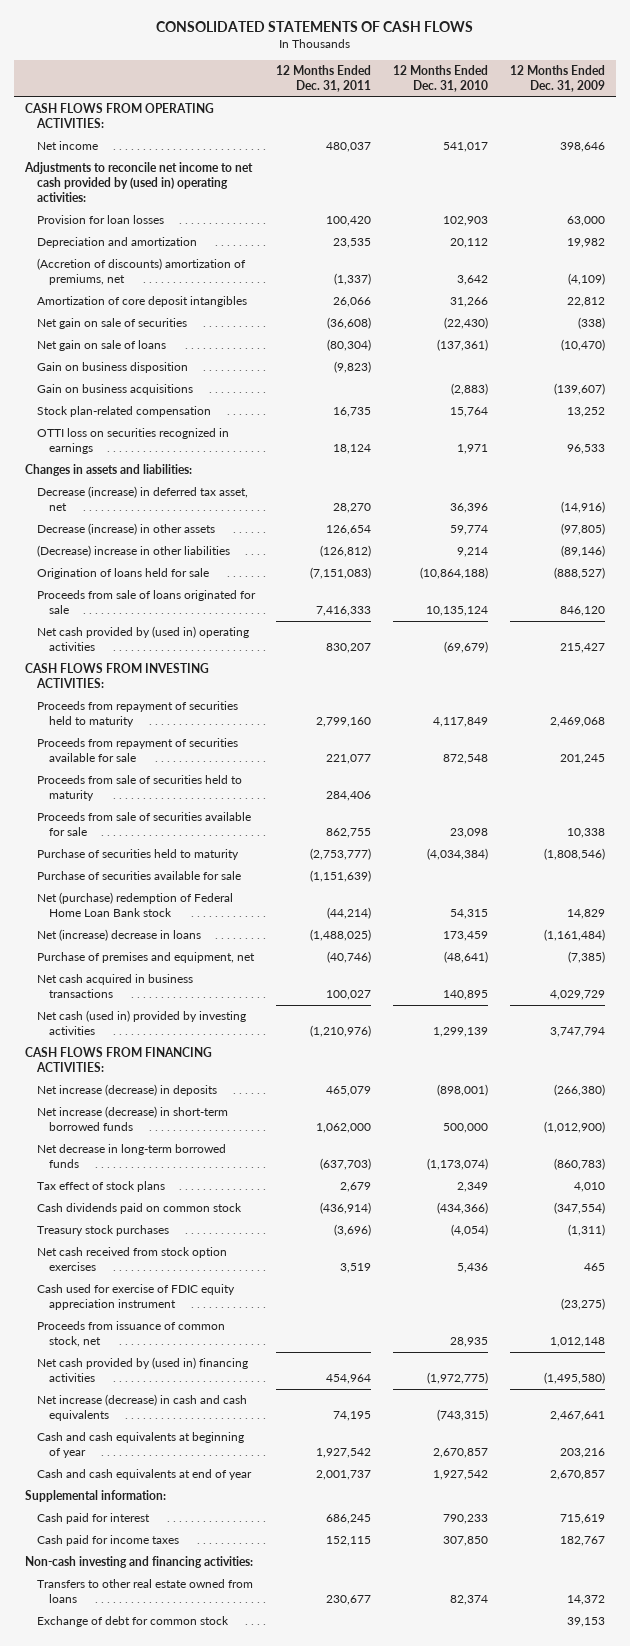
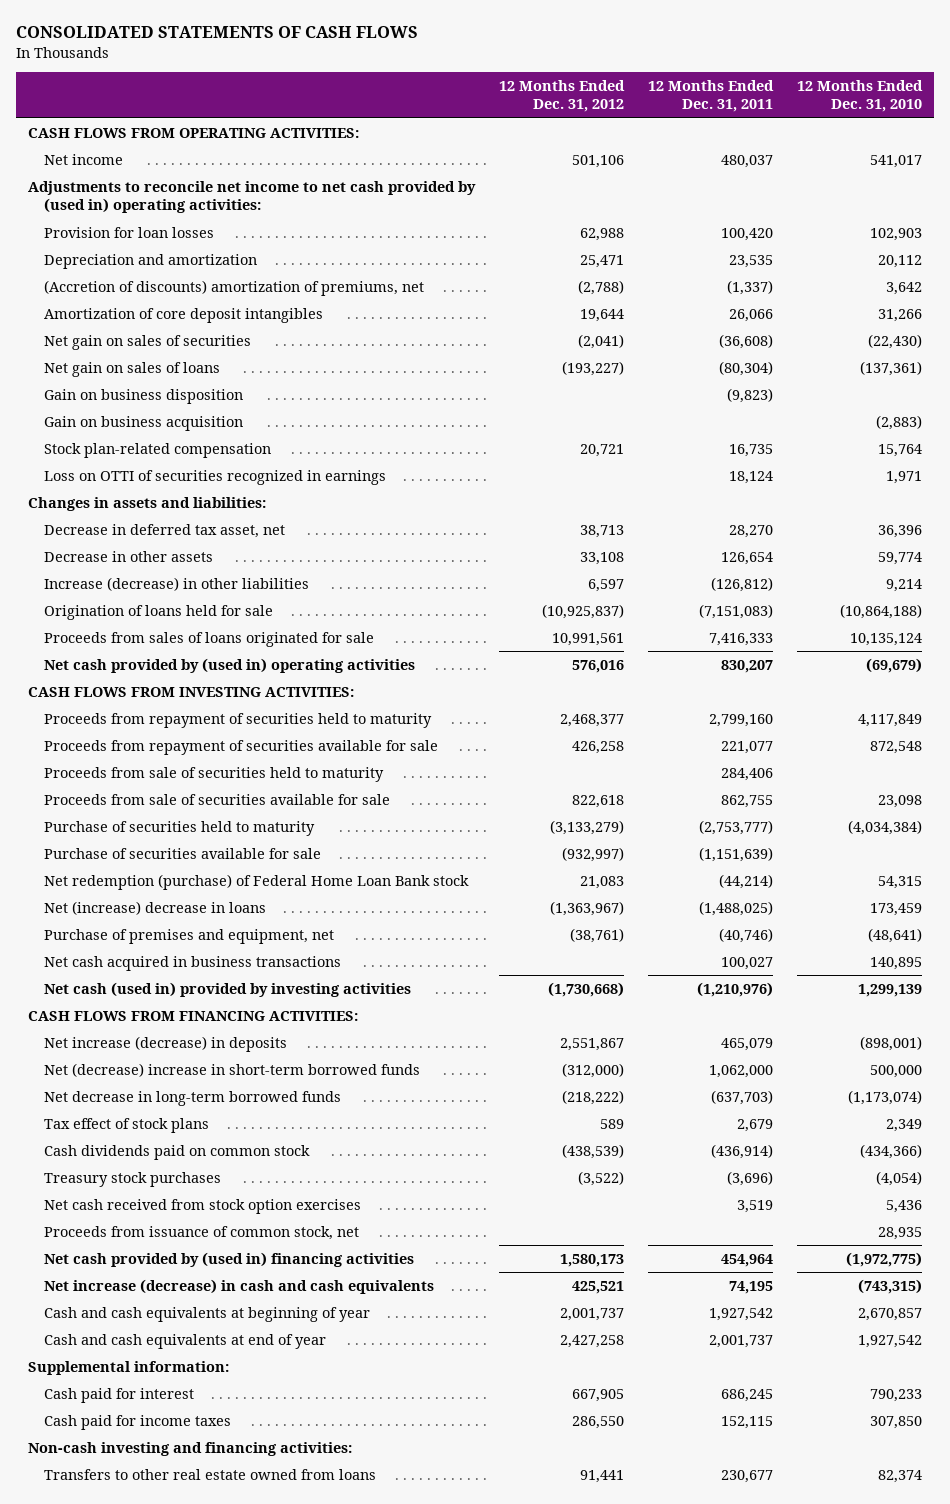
- | 12 Months Ended Dec. 31, 2011 | 12 Months Ended Dec. 31, 2010 | 12 Months Ended Dec. 31, 2009
+ | 12 Months Ended Dec. 31, 2012 | 12 Months Ended Dec. 31, 2011 | 12 Months Ended Dec. 31, 2010
- Net gain on sale of securities | (36,608) | (22,430) | (338)
- Net gain on sale of loans | (80,304) | (137,361) | (10,470)
+ Net gain on sales of securities | (2,041) | (36,608) | (22,430)
+ Net gain on sales of loans | (193,227) | (80,304) | (137,361)
- Gain on business acquisitions | | (2,883) | (139,607)
+ Gain on business acquisition | | | (2,883)
- OTTI loss on securities recognized in earnings | 18,124 | 1,971 | 96,533
+ Loss on OTTI of securities recognized in earnings | | 18,124 | 1,971
- Decrease (increase) in deferred tax asset, net | 28,270 | 36,396 | (14,916)
- Decrease (increase) in other assets | 126,654 | 59,774 | (97,805)
- (Decrease) increase in other liabilities | (126,812) | 9,214 | (89,146)
+ Decrease in deferred tax asset, net | 38,713 | 28,270 | 36,396
+ Decrease in other assets | 33,108 | 126,654 | 59,774
+ Increase (decrease) in other liabilities | 6,597 | (126,812) | 9,214
- Proceeds from sale of loans originated for sale | 7,416,333 | 10,135,124 | 846,120
+ Proceeds from sales of loans originated for sale | 10,991,561 | 7,416,333 | 10,135,124
- Net (purchase) redemption of Federal Home Loan Bank stock | (44,214) | 54,315 | 14,829
+ Net redemption (purchase) of Federal Home Loan Bank stock | 21,083 | (44,214) | 54,315
- Net increase (decrease) in short-term borrowed funds | 1,062,000 | 500,000 | (1,012,900)
+ Net (decrease) increase in short-term borrowed funds | (312,000) | 1,062,000 | 500,000
- Cash used for exercise of FDIC equity appreciation instrument | | | (23,275)
- Exchange of debt for common stock | | | 39,153

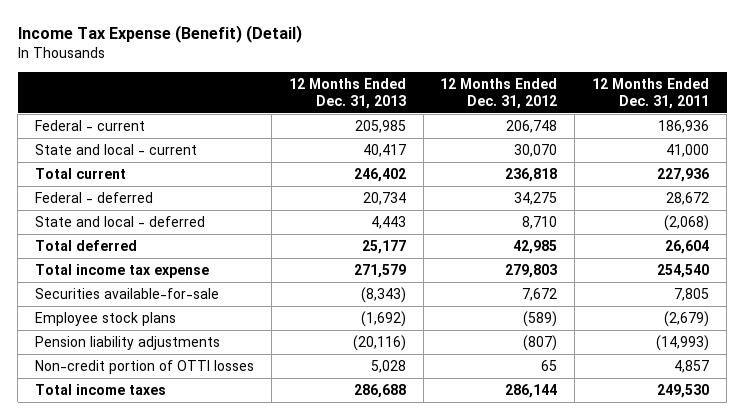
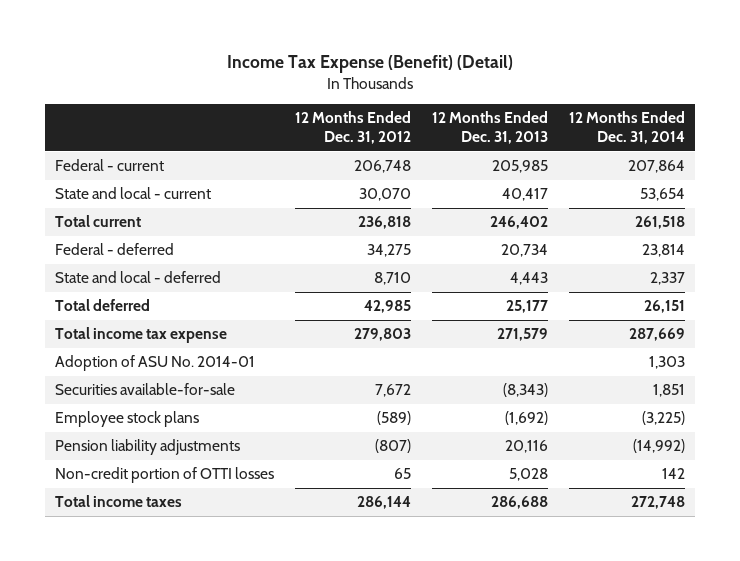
- | 12 Months Ended Dec. 31, 2013 | 12 Months Ended Dec. 31, 2012 | 12 Months Ended Dec. 31, 2011
+ | 12 Months Ended Dec. 31, 2012 | 12 Months Ended Dec. 31, 2013 | 12 Months Ended Dec. 31, 2014
+ Adoption of ASU No. 2014-01 | | | 1,303
- Pension liability adjustments | (20,116) | (807) | (14,993)
+ Pension liability adjustments | (807) | 20,116 | (14,992)

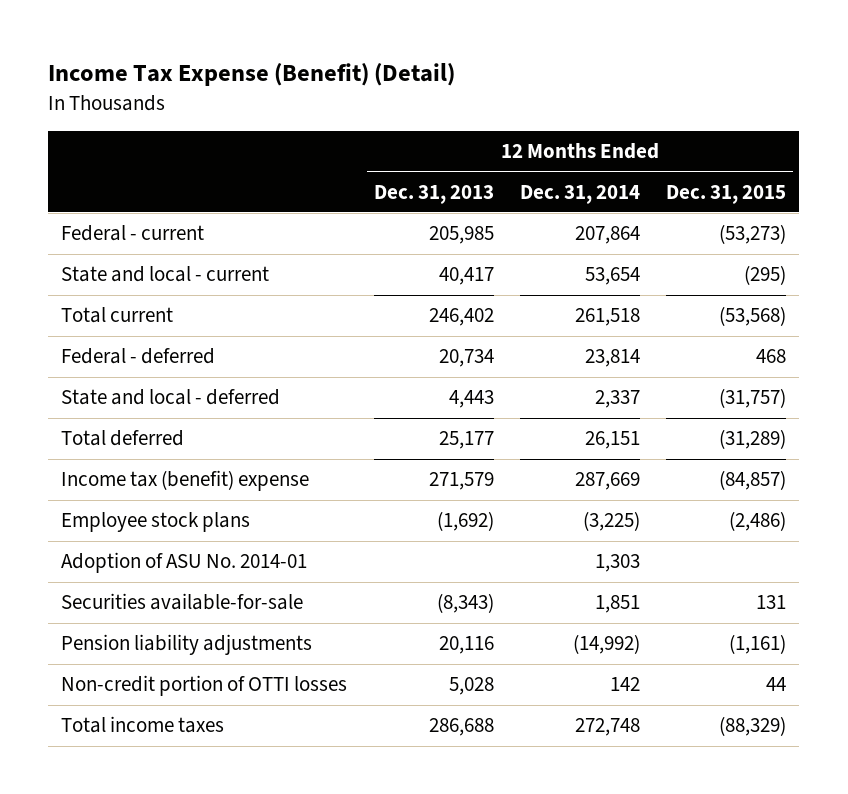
- | 12 Months Ended Dec. 31, 2012 | 12 Months Ended Dec. 31, 2013 | 12 Months Ended Dec. 31, 2014
+ | 12 Months Ended Dec. 31, 2013 | 12 Months Ended Dec. 31, 2014 | 12 Months Ended Dec. 31, 2015
- Total income tax expense | 279,803 | 271,579 | 287,669
+ Income tax (benefit) expense | 271,579 | 287,669 | (84,857)
moved up: Employee stock plans | (1,692) | (3,225) | (2,486)

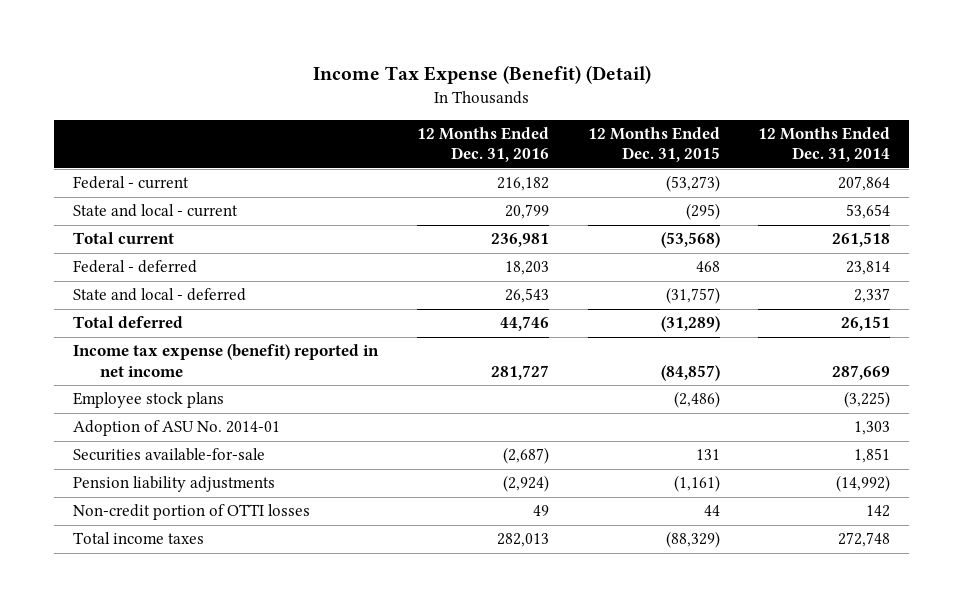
- | 12 Months Ended Dec. 31, 2013 | 12 Months Ended Dec. 31, 2014 | 12 Months Ended Dec. 31, 2015
+ | 12 Months Ended Dec. 31, 2016 | 12 Months Ended Dec. 31, 2015 | 12 Months Ended Dec. 31, 2014
- Income tax (benefit) expense | 271,579 | 287,669 | (84,857)
+ Income tax expense (benefit) reported in net income | 281,727 | (84,857) | 287,669

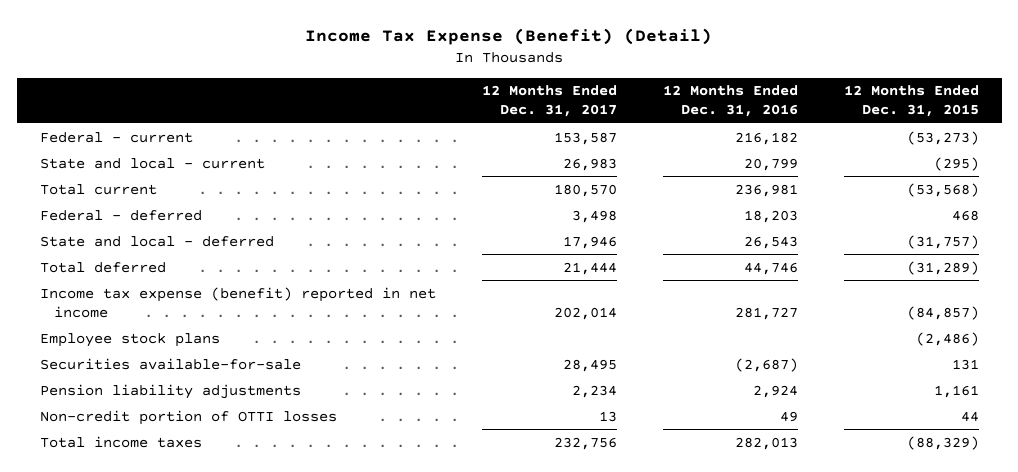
- | 12 Months Ended Dec. 31, 2016 | 12 Months Ended Dec. 31, 2015 | 12 Months Ended Dec. 31, 2014
+ | 12 Months Ended Dec. 31, 2017 | 12 Months Ended Dec. 31, 2016 | 12 Months Ended Dec. 31, 2015
- Adoption of ASU No. 2014-01 | | | 1,303
- Pension liability adjustments | (2,924) | (1,161) | (14,992)
+ Pension liability adjustments | 2,234 | 2,924 | 1,161

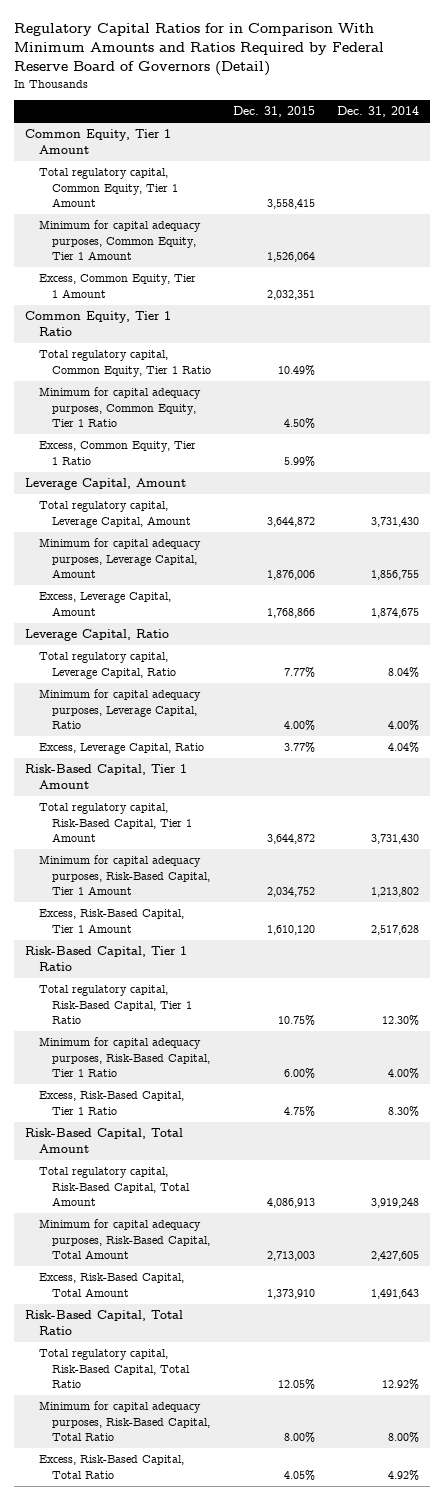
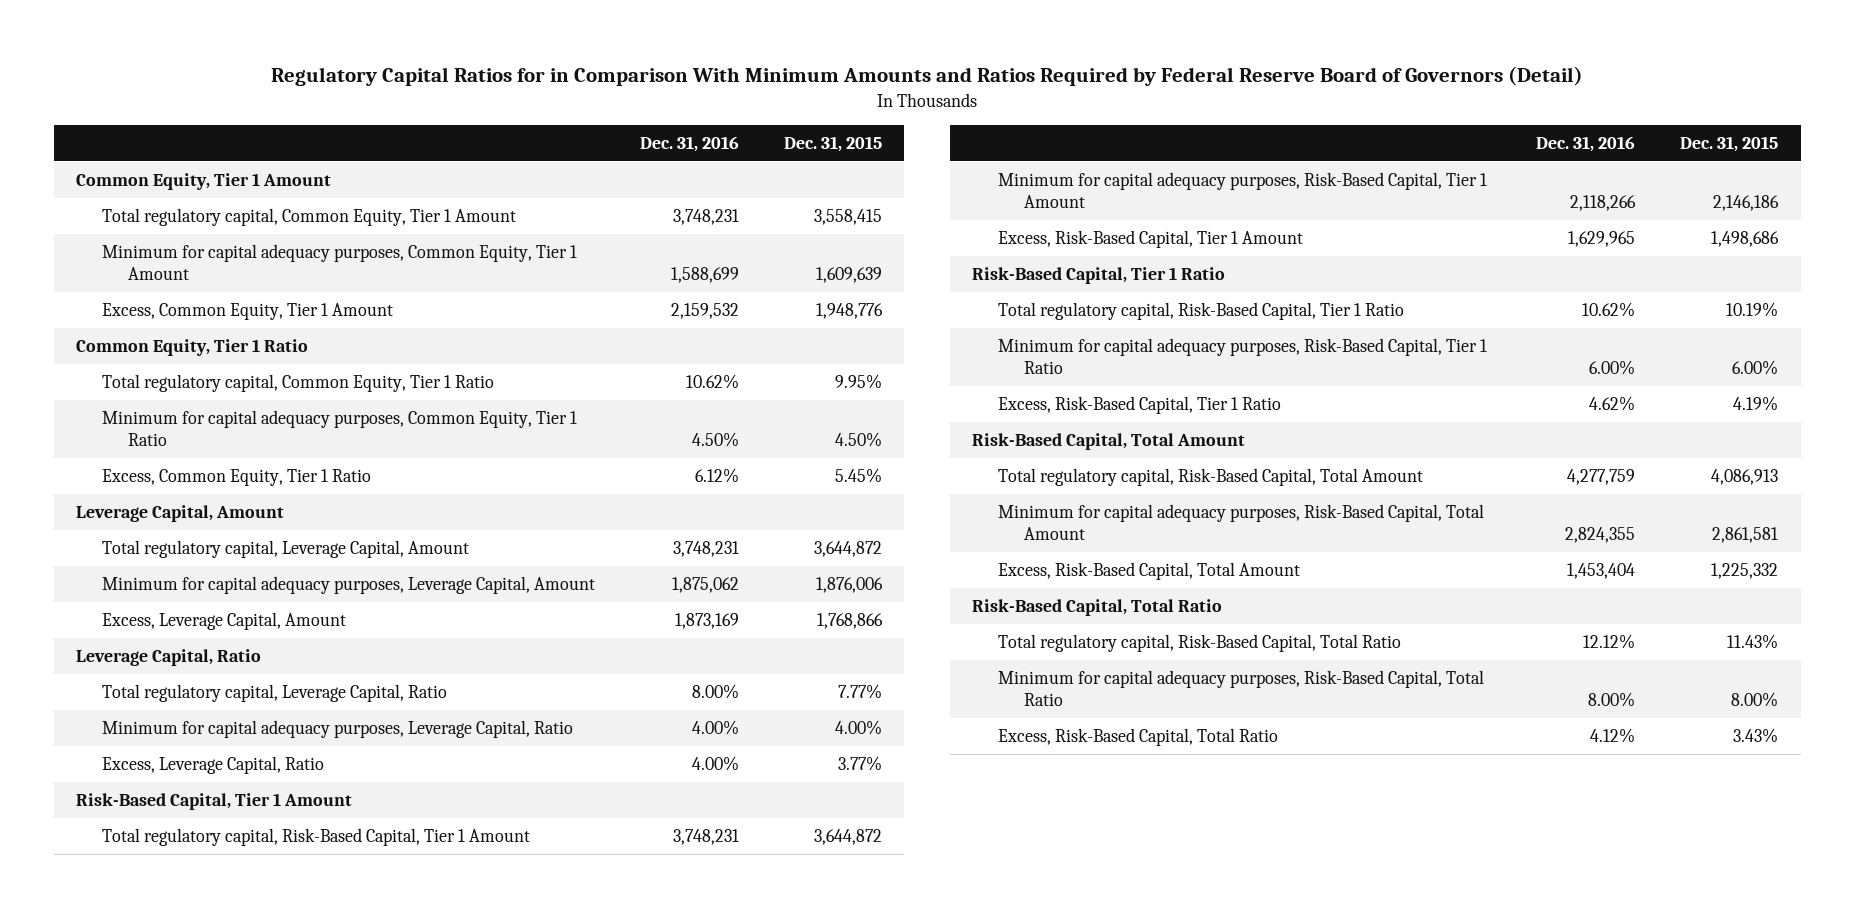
- | Dec. 31, 2015 | Dec. 31, 2014
+ | Dec. 31, 2016 | Dec. 31, 2015
- Minimum for capital adequacy purposes, Common Equity, Tier 1 Amount | 1,526,064 |
- Excess, Common Equity, Tier 1 Amount | 2,032,351 |
+ Minimum for capital adequacy purposes, Common Equity, Tier 1 Amount | 1,588,699 | 1,609,639
+ Excess, Common Equity, Tier 1 Amount | 2,159,532 | 1,948,776
- Total regulatory capital, Common Equity, Tier 1 Ratio | 10.49% |
+ Total regulatory capital, Common Equity, Tier 1 Ratio | 10.62% | 9.95%
- Excess, Common Equity, Tier 1 Ratio | 5.99% |
+ Excess, Common Equity, Tier 1 Ratio | 6.12% | 5.45%
- Minimum for capital adequacy purposes, Risk-Based Capital, Tier 1 Amount | 2,034,752 | 1,213,802
- Excess, Risk-Based Capital, Tier 1 Amount | 1,610,120 | 2,517,628
+ Minimum for capital adequacy purposes, Risk-Based Capital, Tier 1 Amount | 2,118,266 | 2,146,186
+ Excess, Risk-Based Capital, Tier 1 Amount | 1,629,965 | 1,498,686
- Total regulatory capital, Risk-Based Capital, Tier 1 Ratio | 10.75% | 12.30%
+ Total regulatory capital, Risk-Based Capital, Tier 1 Ratio | 10.62% | 10.19%
- Excess, Risk-Based Capital, Tier 1 Ratio | 4.75% | 8.30%
+ Excess, Risk-Based Capital, Tier 1 Ratio | 4.62% | 4.19%
- Minimum for capital adequacy purposes, Risk-Based Capital, Total Amount | 2,713,003 | 2,427,605
- Excess, Risk-Based Capital, Total Amount | 1,373,910 | 1,491,643
+ Minimum for capital adequacy purposes, Risk-Based Capital, Total Amount | 2,824,355 | 2,861,581
+ Excess, Risk-Based Capital, Total Amount | 1,453,404 | 1,225,332
- Total regulatory capital, Risk-Based Capital, Total Ratio | 12.05% | 12.92%
+ Total regulatory capital, Risk-Based Capital, Total Ratio | 12.12% | 11.43%
- Excess, Risk-Based Capital, Total Ratio | 4.05% | 4.92%
+ Excess, Risk-Based Capital, Total Ratio | 4.12% | 3.43%

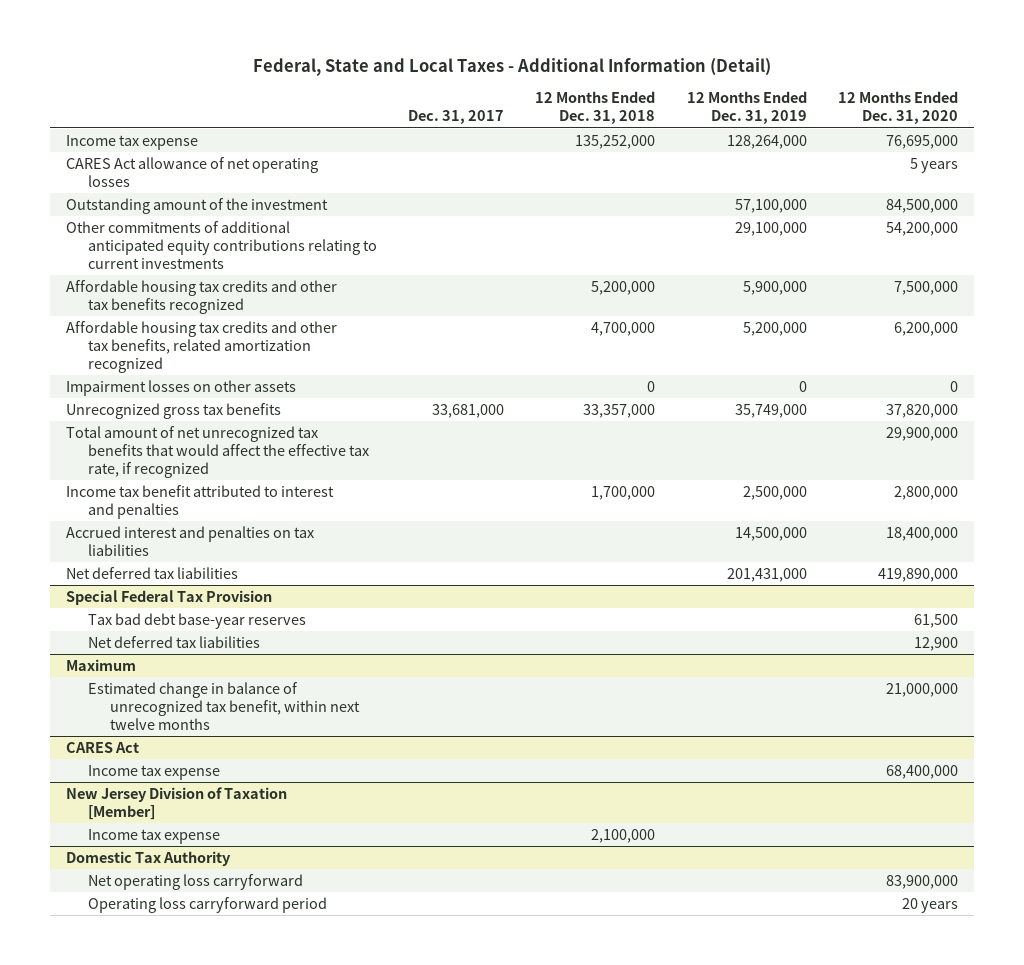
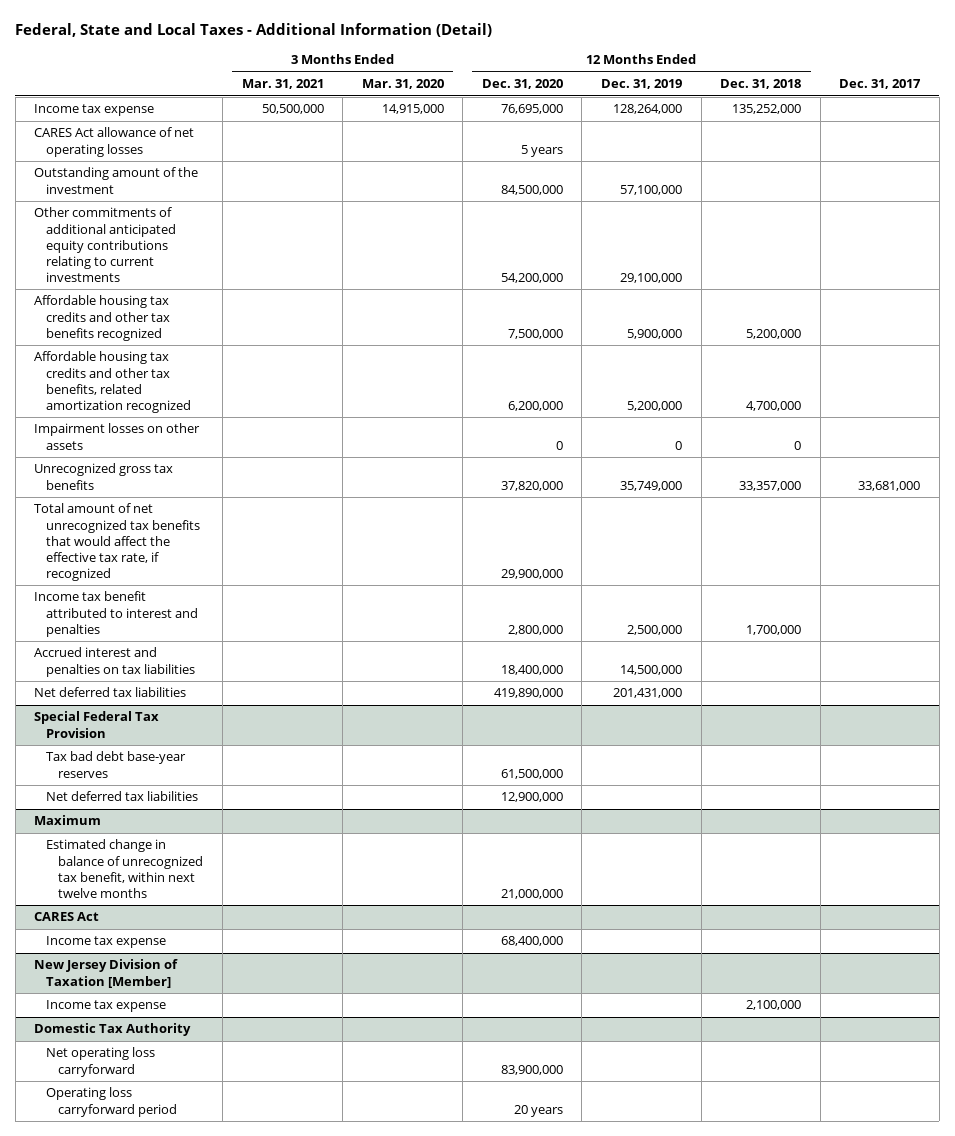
- | Dec. 31, 2017 | 12 Months Ended Dec. 31, 2018 | 12 Months Ended Dec. 31, 2019 | 12 Months Ended Dec. 31, 2020
+ | 3 Months Ended Mar. 31, 2021 | 3 Months Ended Mar. 31, 2020 | 12 Months Ended Dec. 31, 2020 | 12 Months Ended Dec. 31, 2019 | 12 Months Ended Dec. 31, 2018 | Dec. 31, 2017
@ Special Federal Tax Provision
- Tax bad debt base-year reserves | | | | 61,500
- Net deferred tax liabilities | | | | 12,900
+ Tax bad debt base-year reserves | | | 61,500,000 | | |
+ Net deferred tax liabilities | | | 12,900,000 | | |

